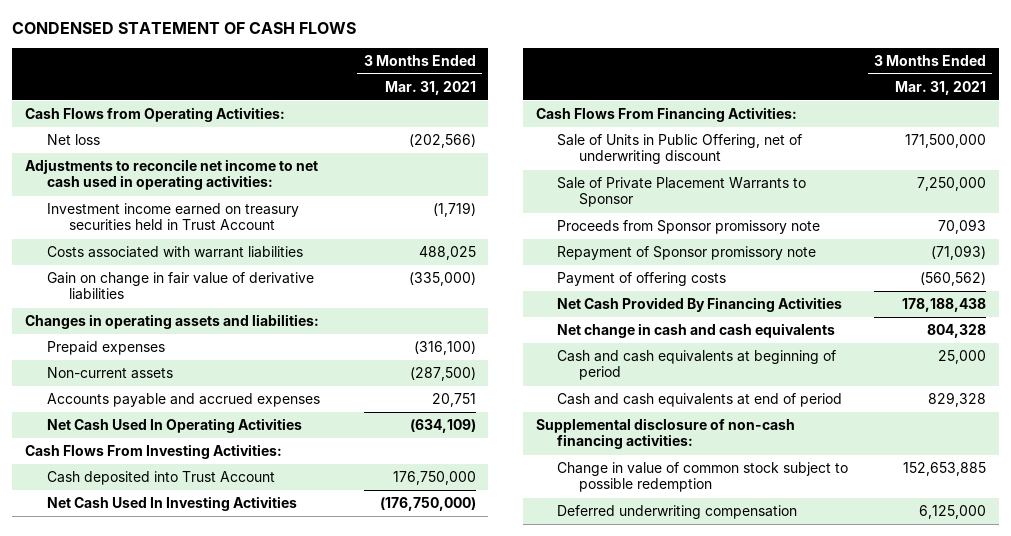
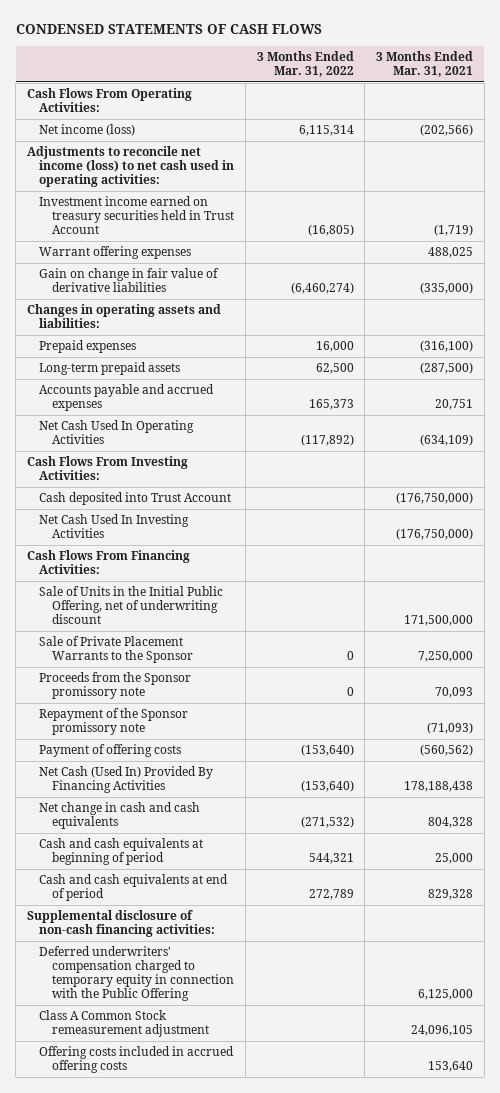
- CONDENSED STATEMENT OF CASH FLOWS
+ CONDENSED STATEMENTS OF CASH FLOWS
- | 3 Months Ended Mar. 31, 2021
+ | 3 Months Ended Mar. 31, 2022 | 3 Months Ended Mar. 31, 2021
- Cash Flows from Operating Activities:
- Net loss | (202,566)
- Adjustments to reconcile net income to net cash used in operating activities:
+ Cash Flows From Operating Activities:
+ Net income (loss) | 6,115,314 | (202,566)
+ Adjustments to reconcile net income (loss) to net cash used in operating activities:
- Costs associated with warrant liabilities | 488,025
+ Warrant offering expenses | | 488,025
- Non-current assets | (287,500)
+ Long-term prepaid assets | 62,500 | (287,500)
- Cash deposited into Trust Account | 176,750,000
+ Cash deposited into Trust Account | | (176,750,000)
- Sale of Units in Public Offering, net of underwriting discount | 171,500,000
- Sale of Private Placement Warrants to Sponsor | 7,250,000
- Proceeds from Sponsor promissory note | 70,093
- Repayment of Sponsor promissory note | (71,093)
+ Sale of Units in the Initial Public Offering, net of underwriting discount | | 171,500,000
+ Sale of Private Placement Warrants to the Sponsor | 0 | 7,250,000
+ Proceeds from the Sponsor promissory note | 0 | 70,093
+ Repayment of the Sponsor promissory note | | (71,093)
- Net Cash Provided By Financing Activities | 178,188,438
+ Net Cash (Used In) Provided By Financing Activities | (153,640) | 178,188,438
- Change in value of common stock subject to possible redemption | 152,653,885
- Deferred underwriting compensation | 6,125,000
+ Deferred underwriters' compensation charged to temporary equity in connection with the Public Offering | | 6,125,000
+ Class A Common Stock remeasurement adjustment | | 24,096,105
+ Offering costs included in accrued offering costs | | 153,640

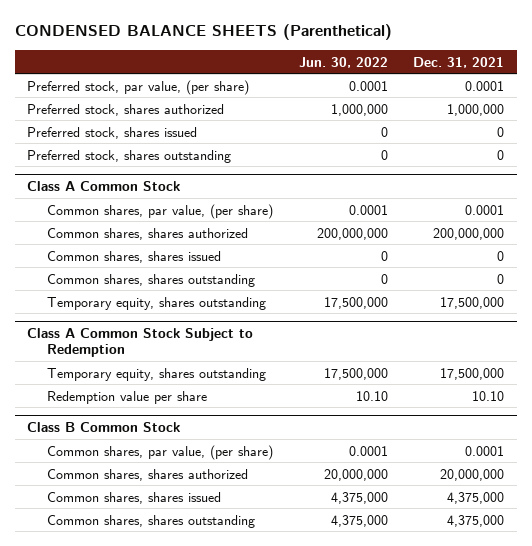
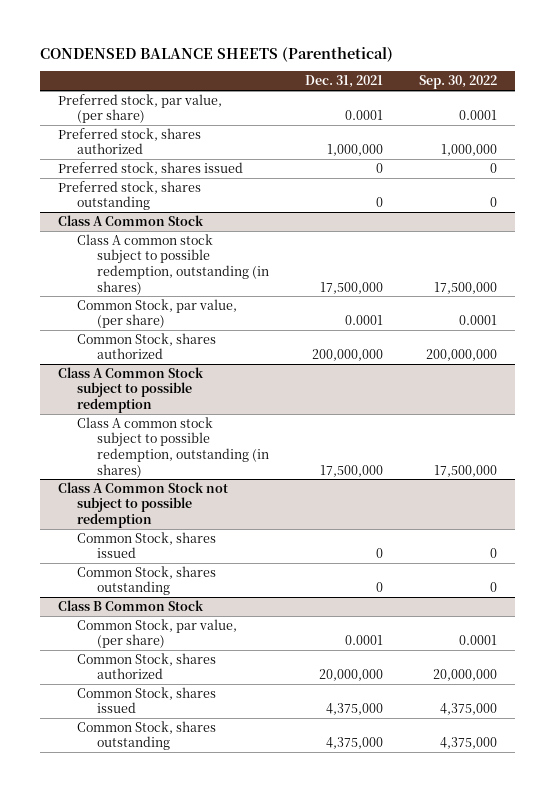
- | Jun. 30, 2022 | Dec. 31, 2021
+ | Dec. 31, 2021 | Sep. 30, 2022
@ Class A Common Stock
- Common shares, par value, (per share) | 0.0001 | 0.0001
- Common shares, shares authorized | 200,000,000 | 200,000,000
- Common shares, shares issued | 0 | 0
- Common shares, shares outstanding | 0 | 0
- Temporary equity, shares outstanding | 17,500,000 | 17,500,000
- Class A Common Stock Subject to Redemption
- Temporary equity, shares outstanding | 17,500,000 | 17,500,000
- Redemption value per share | 10.10 | 10.10
@ Class A Common Stock
+ Class A common stock subject to possible redemption, outstanding (in shares) | 17,500,000 | 17,500,000
+ Common Stock, par value, (per share) | 0.0001 | 0.0001
+ Common Stock, shares authorized | 200,000,000 | 200,000,000
+ Class A Common Stock subject to possible redemption
+ Class A common stock subject to possible redemption, outstanding (in shares) | 17,500,000 | 17,500,000
+ Class A Common Stock not subject to possible redemption
+ Common Stock, shares issued | 0 | 0
+ Common Stock, shares outstanding | 0 | 0
@ Class B Common Stock
- Common shares, par value, (per share) | 0.0001 | 0.0001
- Common shares, shares authorized | 20,000,000 | 20,000,000
- Common shares, shares issued | 4,375,000 | 4,375,000
- Common shares, shares outstanding | 4,375,000 | 4,375,000
+ Common Stock, par value, (per share) | 0.0001 | 0.0001
+ Common Stock, shares authorized | 20,000,000 | 20,000,000
+ Common Stock, shares issued | 4,375,000 | 4,375,000
+ Common Stock, shares outstanding | 4,375,000 | 4,375,000

